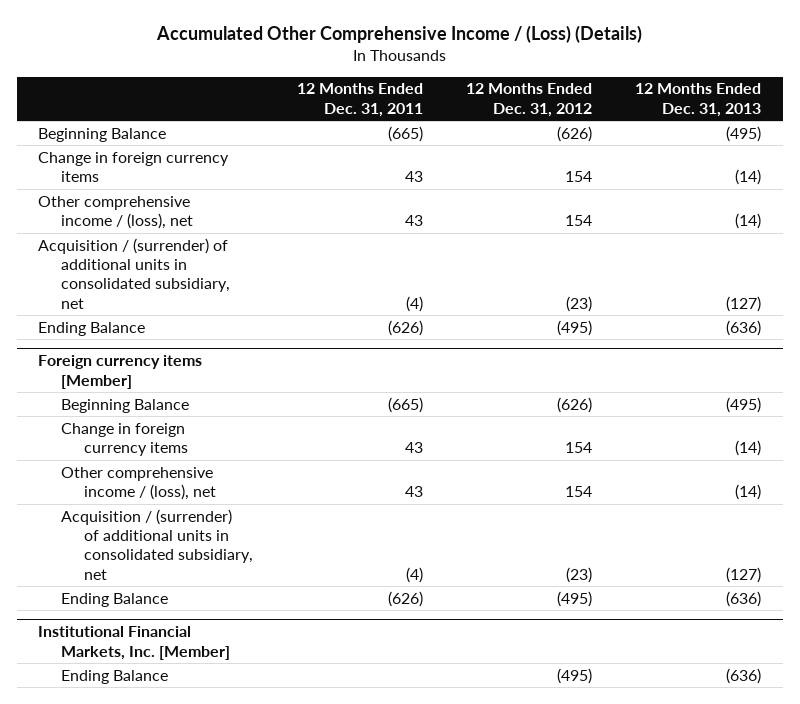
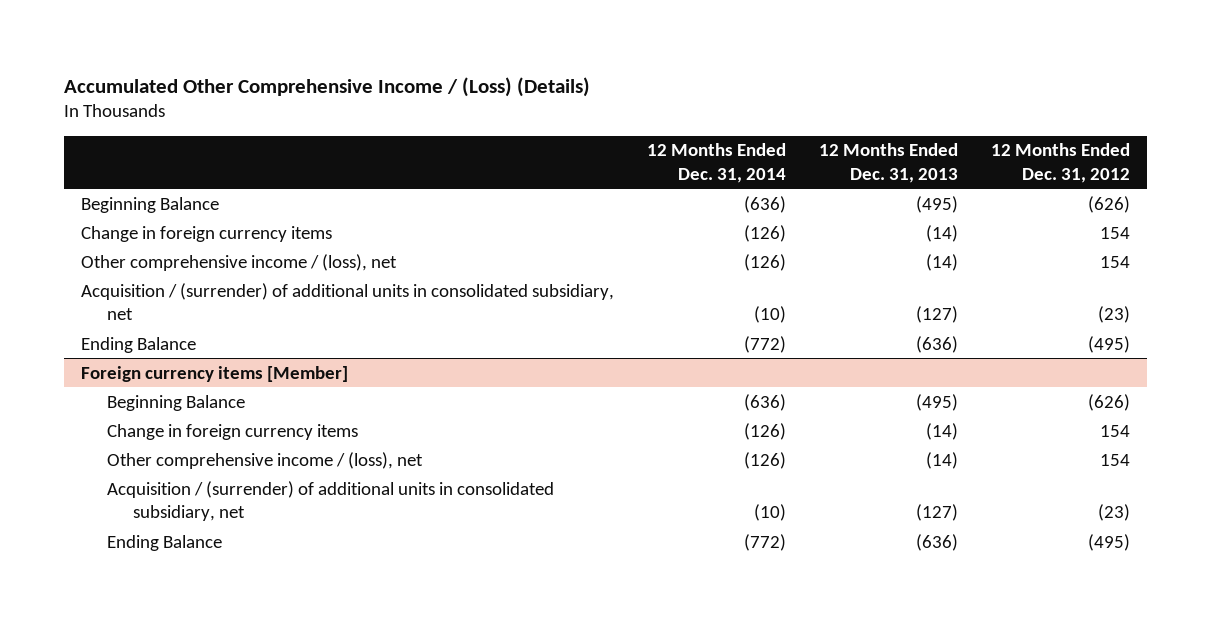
- | 12 Months Ended Dec. 31, 2011 | 12 Months Ended Dec. 31, 2012 | 12 Months Ended Dec. 31, 2013
+ | 12 Months Ended Dec. 31, 2014 | 12 Months Ended Dec. 31, 2013 | 12 Months Ended Dec. 31, 2012
- Institutional Financial Markets, Inc. [Member]
- Ending Balance | | (495) | (636)

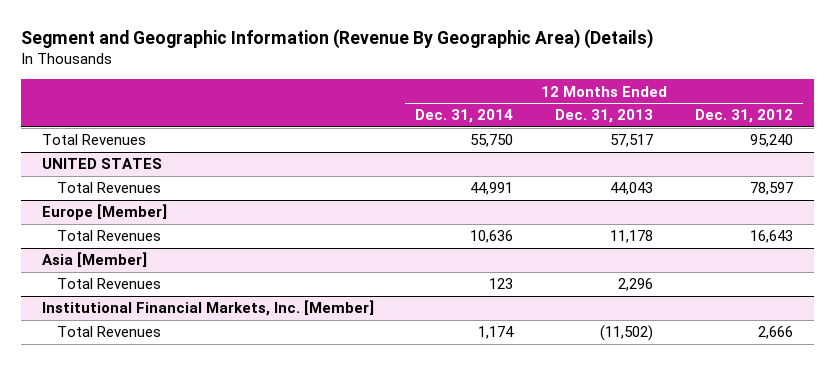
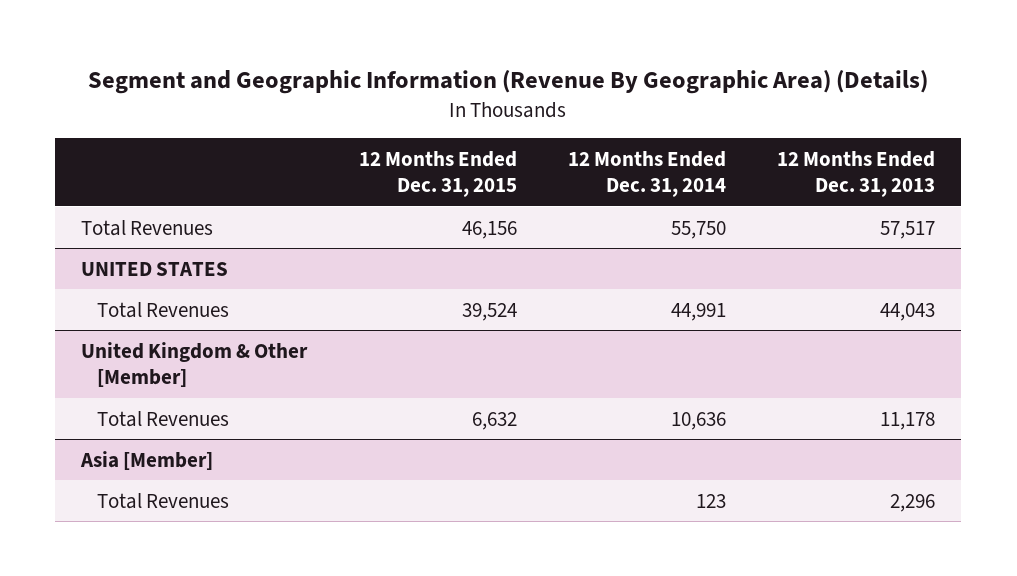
- | 12 Months Ended Dec. 31, 2014 | 12 Months Ended Dec. 31, 2013 | 12 Months Ended Dec. 31, 2012
+ | 12 Months Ended Dec. 31, 2015 | 12 Months Ended Dec. 31, 2014 | 12 Months Ended Dec. 31, 2013
- Europe [Member]
+ United Kingdom & Other [Member]
- Institutional Financial Markets, Inc. [Member]
- Total Revenues | 1,174 | (11,502) | 2,666

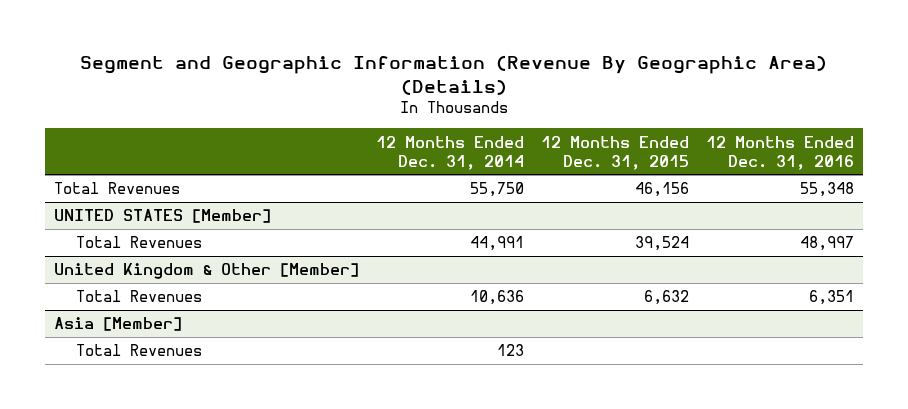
- | 12 Months Ended Dec. 31, 2015 | 12 Months Ended Dec. 31, 2014 | 12 Months Ended Dec. 31, 2013
+ | 12 Months Ended Dec. 31, 2014 | 12 Months Ended Dec. 31, 2015 | 12 Months Ended Dec. 31, 2016
- UNITED STATES
+ UNITED STATES [Member]

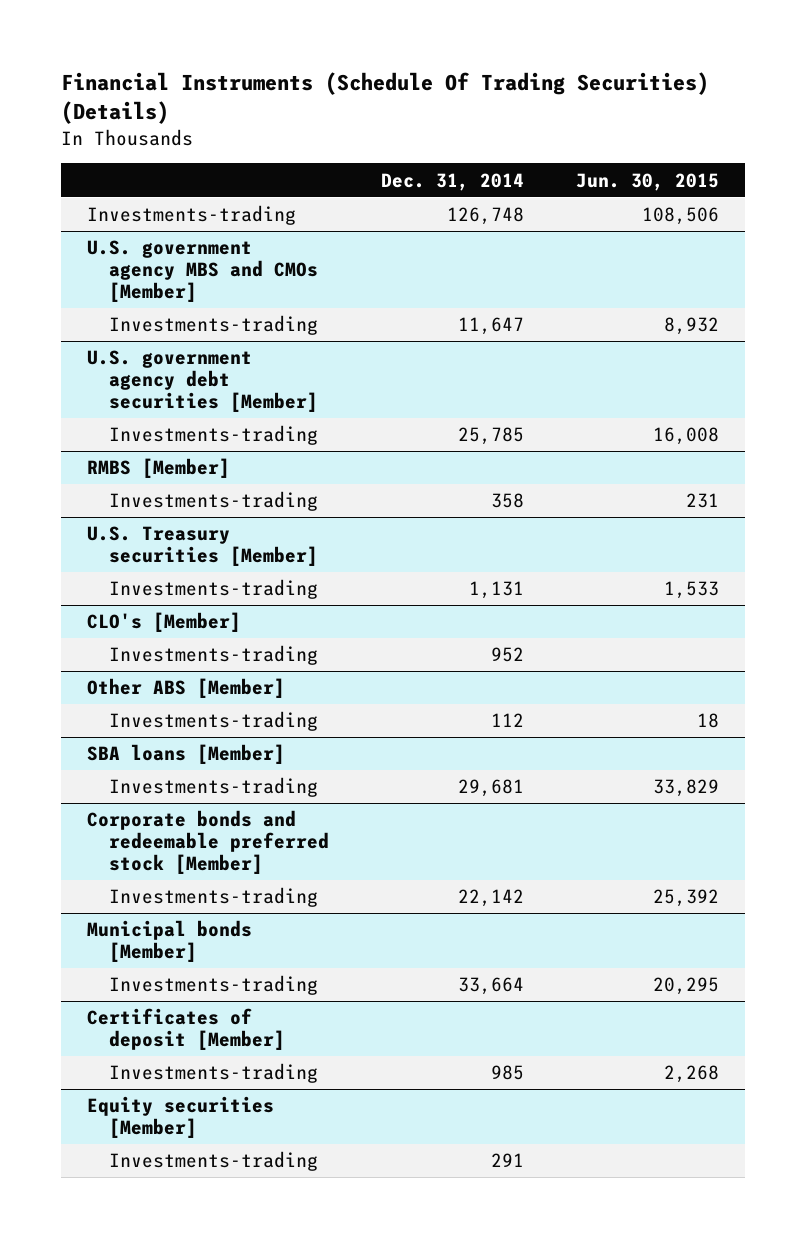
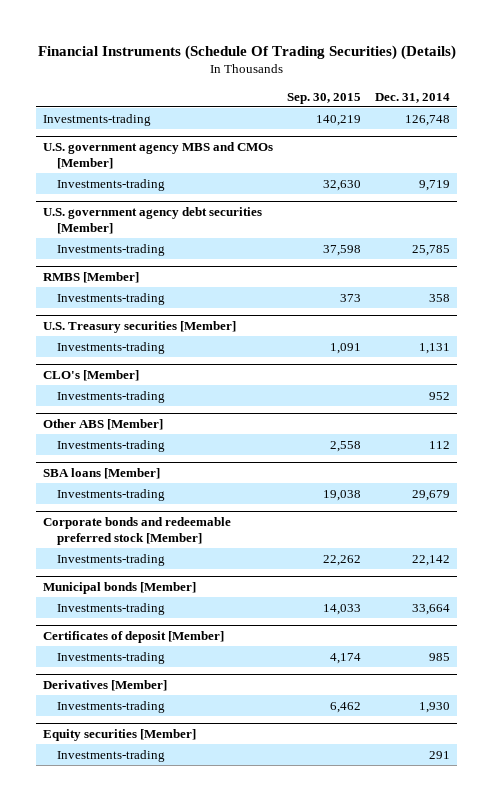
- | Dec. 31, 2014 | Jun. 30, 2015
+ | Sep. 30, 2015 | Dec. 31, 2014
@ U.S. government agency MBS and CMOs [Member]
- Investments-trading | 11,647 | 8,932
+ Investments-trading | 32,630 | 9,719
@ SBA loans [Member]
- Investments-trading | 29,681 | 33,829
+ Investments-trading | 19,038 | 29,679
+ Derivatives [Member]
+ Investments-trading | 6,462 | 1,930

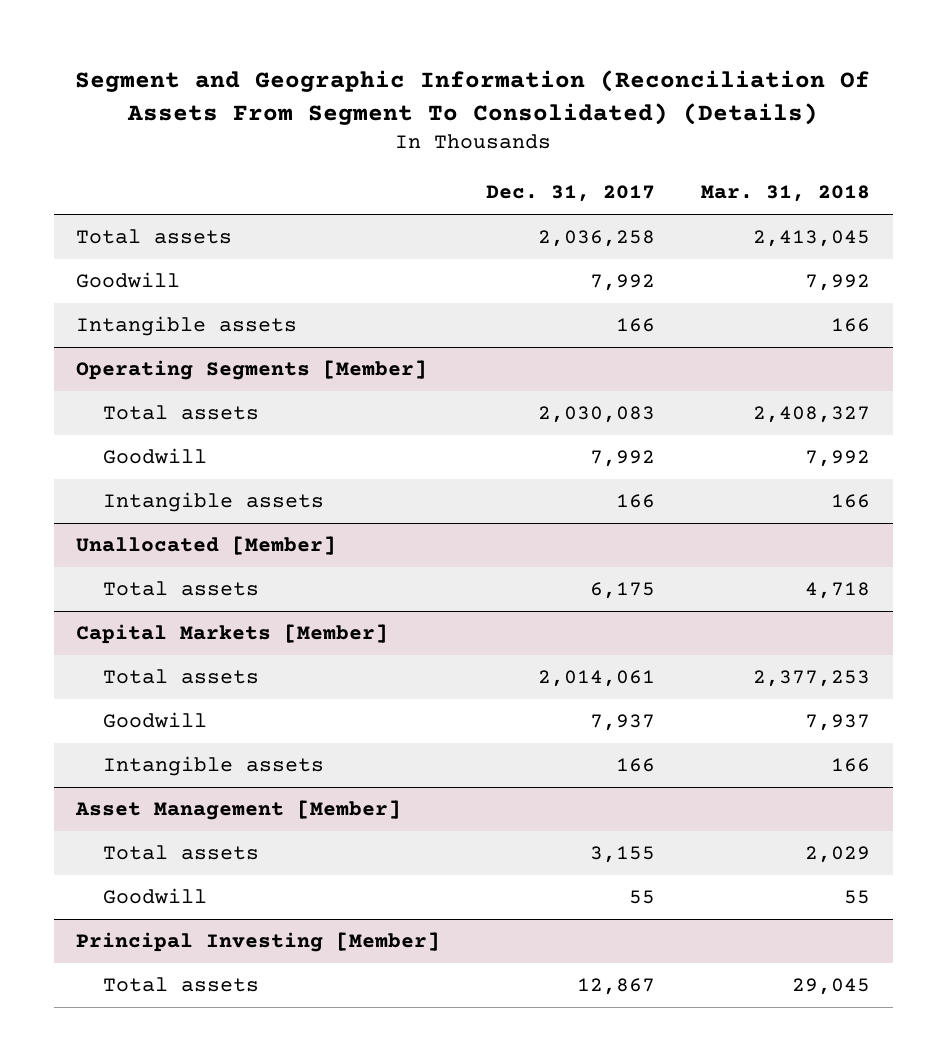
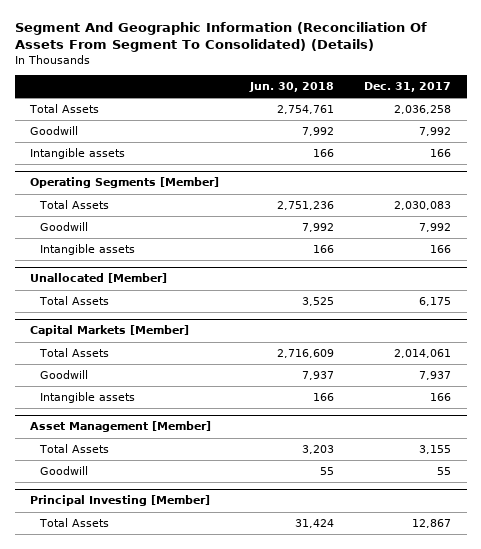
- Segment and Geographic Information (Reconciliation Of Assets From Segment To Consolidated) (Details)
+ Segment And Geographic Information (Reconciliation Of Assets From Segment To Consolidated) (Details)
- | Dec. 31, 2017 | Mar. 31, 2018
+ | Jun. 30, 2018 | Dec. 31, 2017
- Total assets | 2,036,258 | 2,413,045
+ Total Assets | 2,754,761 | 2,036,258
@ Operating Segments [Member]
- Total assets | 2,030,083 | 2,408,327
+ Total Assets | 2,751,236 | 2,030,083
@ Unallocated [Member]
- Total assets | 6,175 | 4,718
+ Total Assets | 3,525 | 6,175
@ Capital Markets [Member]
- Total assets | 2,014,061 | 2,377,253
+ Total Assets | 2,716,609 | 2,014,061
@ Asset Management [Member]
- Total assets | 3,155 | 2,029
+ Total Assets | 3,203 | 3,155
@ Principal Investing [Member]
- Total assets | 12,867 | 29,045
+ Total Assets | 31,424 | 12,867

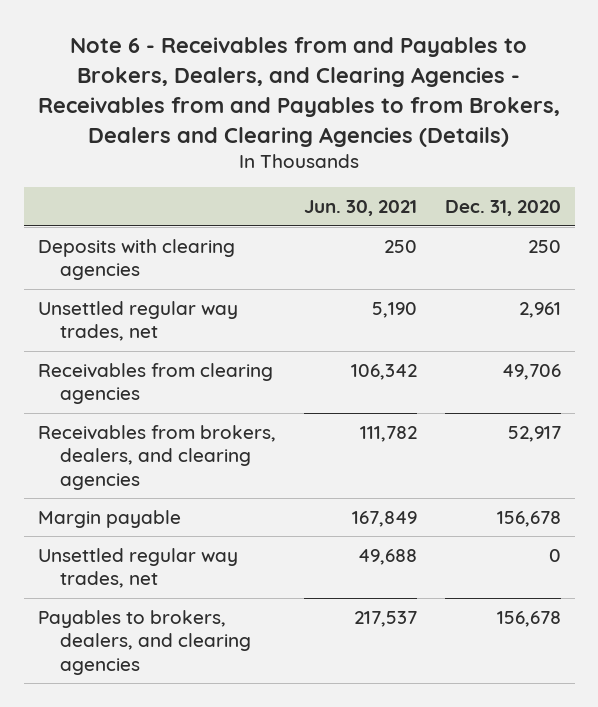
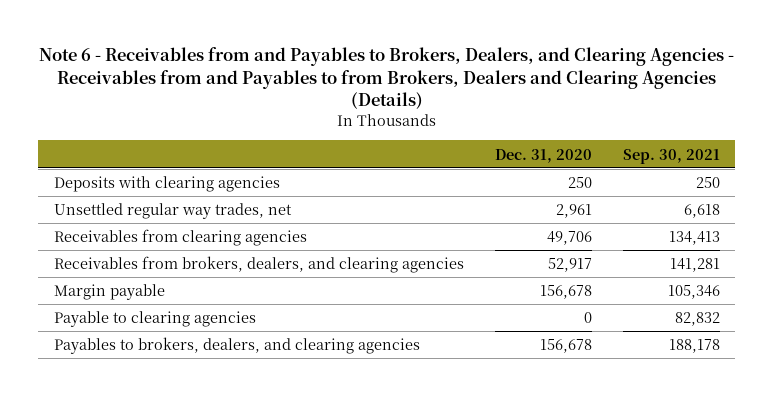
- | Jun. 30, 2021 | Dec. 31, 2020
+ | Dec. 31, 2020 | Sep. 30, 2021
- Unsettled regular way trades, net | 49,688 | 0
+ Payable to clearing agencies | 0 | 82,832

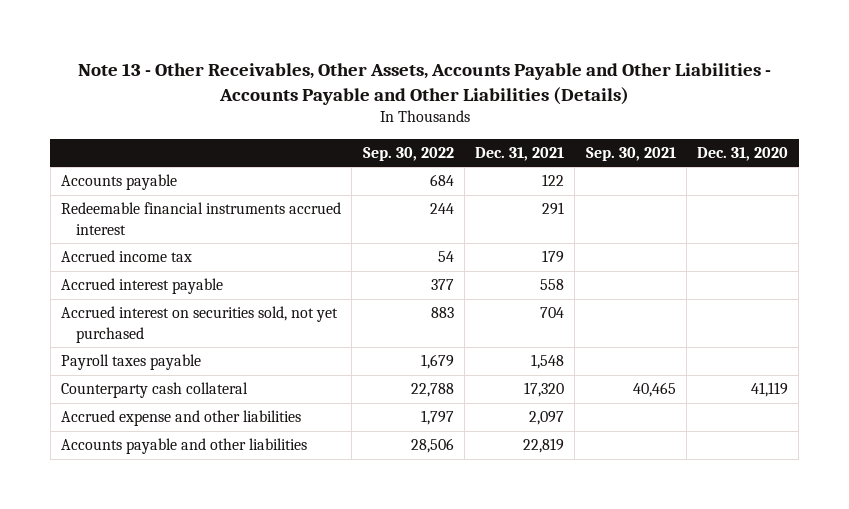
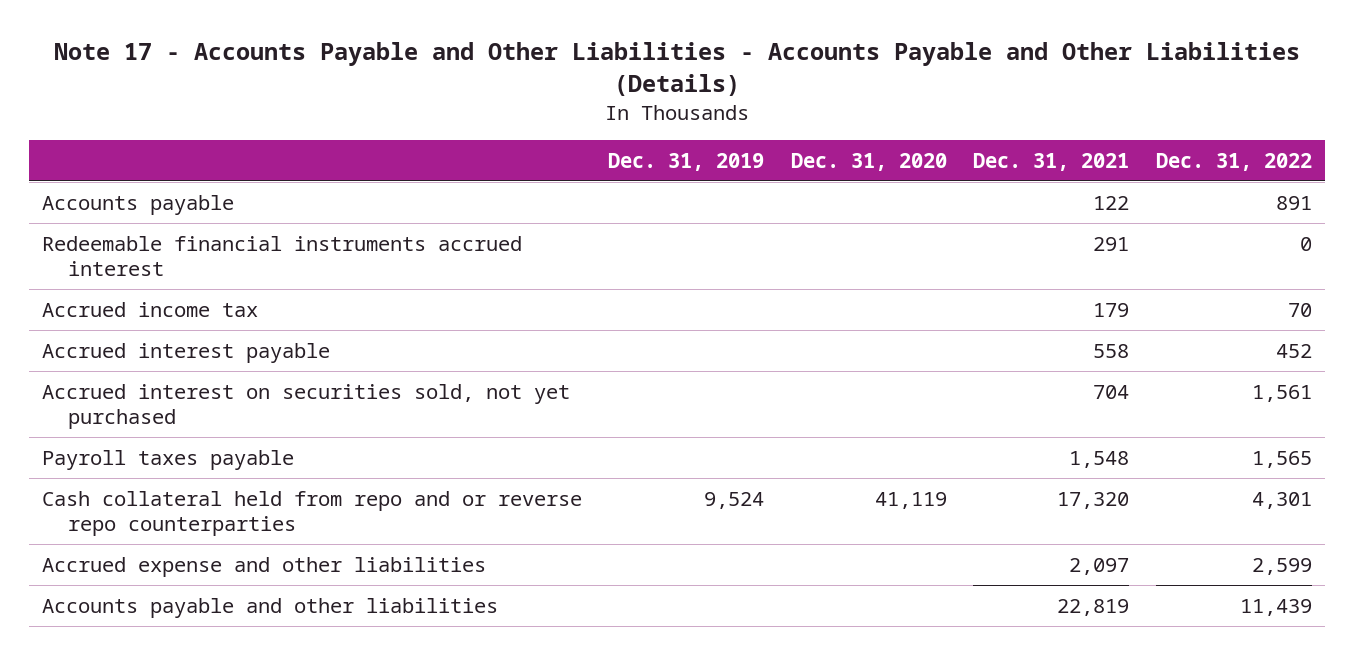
- Note 13 - Other Receivables, Other Assets, Accounts Payable and Other Liabilities - Accounts Payable and Other Liabilities (Details)
+ Note 17 - Accounts Payable and Other Liabilities - Accounts Payable and Other Liabilities (Details)
- | Sep. 30, 2022 | Dec. 31, 2021 | Sep. 30, 2021 | Dec. 31, 2020
+ | Dec. 31, 2019 | Dec. 31, 2020 | Dec. 31, 2021 | Dec. 31, 2022
- Counterparty cash collateral | 22,788 | 17,320 | 40,465 | 41,119
+ Cash collateral held from repo and or reverse repo counterparties | 9,524 | 41,119 | 17,320 | 4,301

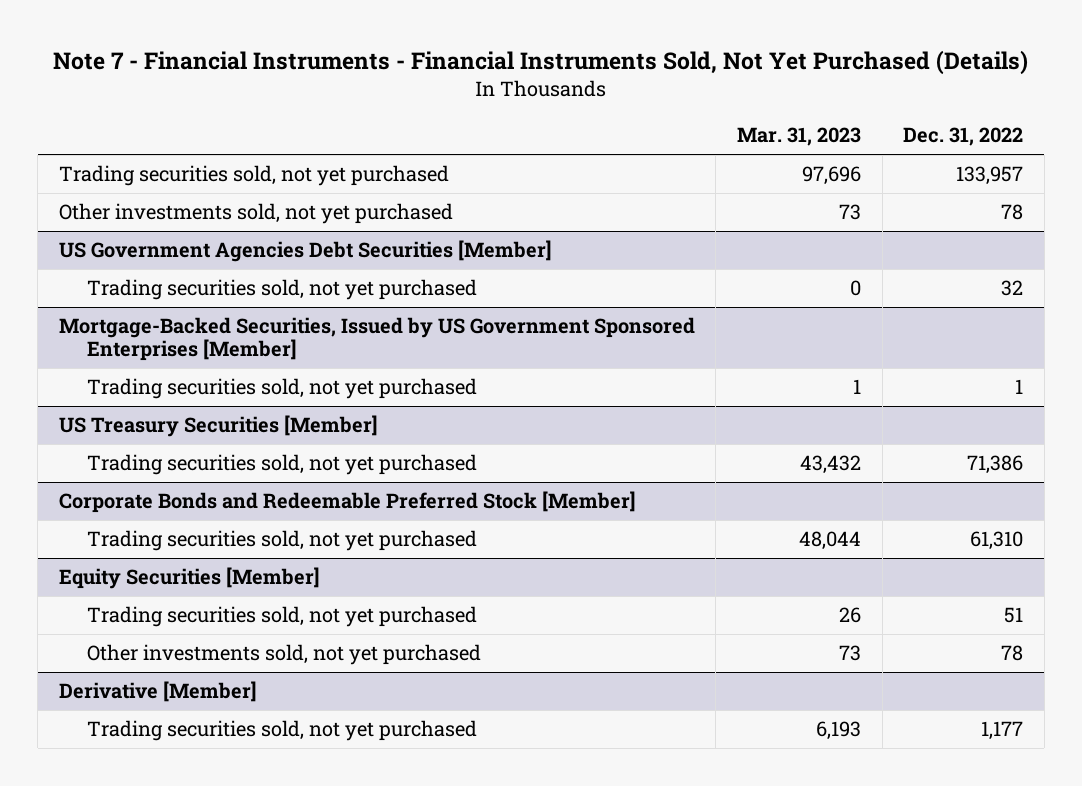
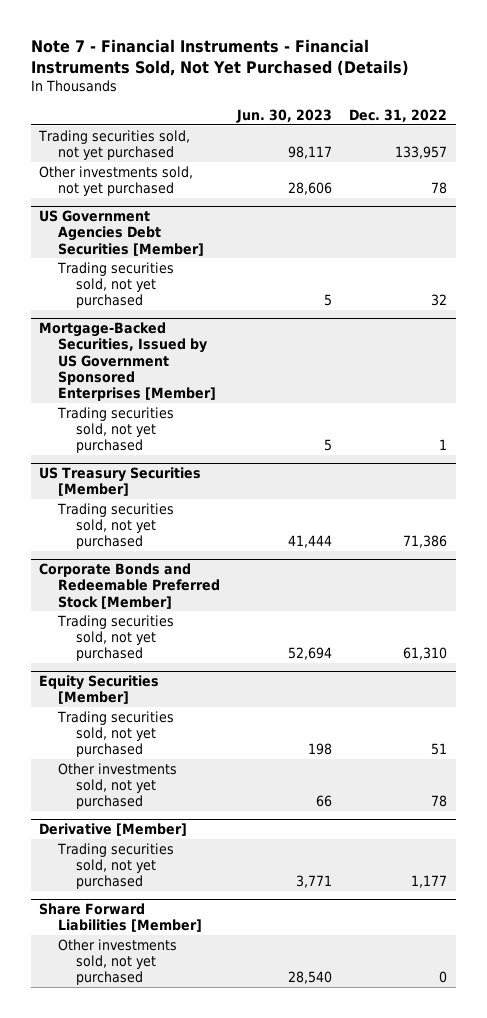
- | Mar. 31, 2023 | Dec. 31, 2022
+ | Jun. 30, 2023 | Dec. 31, 2022
+ Share Forward Liabilities [Member]
+ Other investments sold, not yet purchased | 28,540 | 0

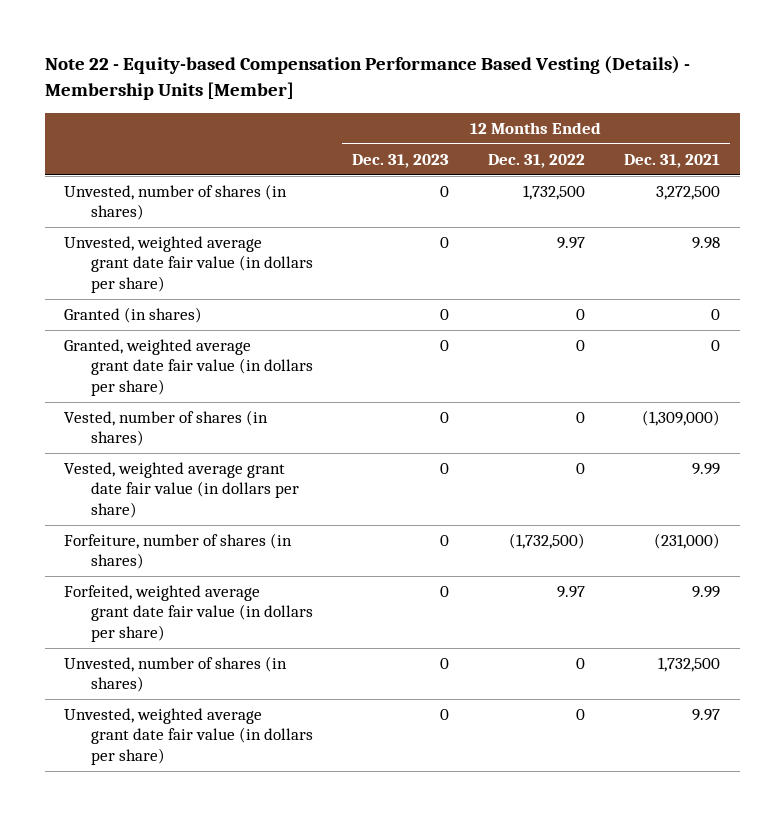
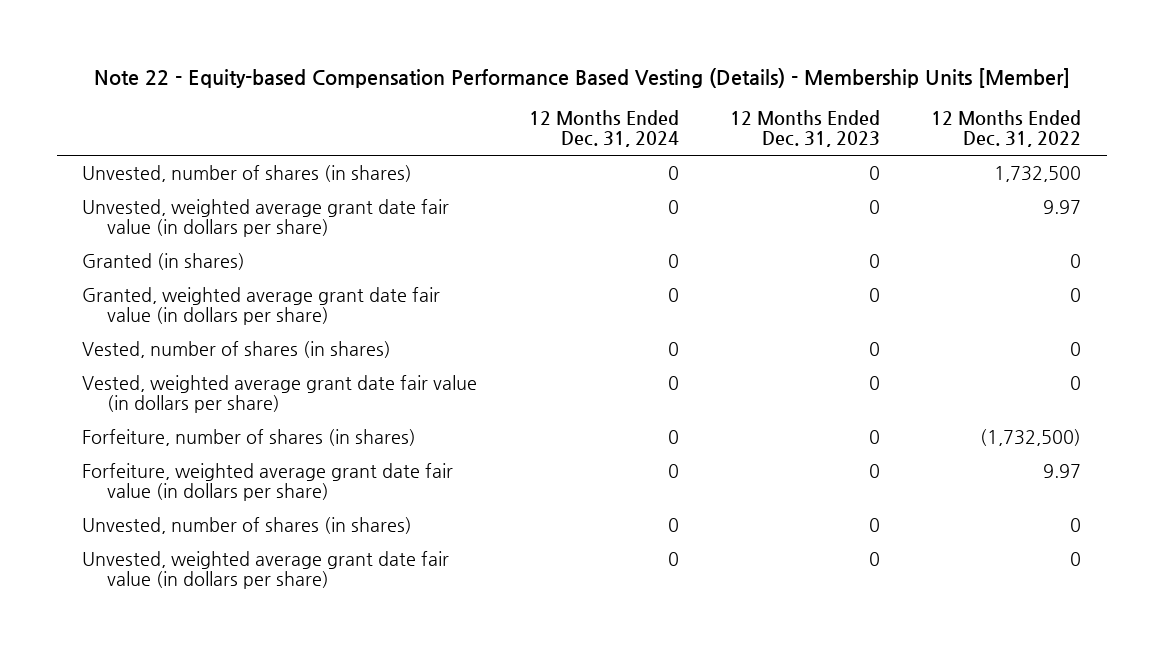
- | 12 Months Ended Dec. 31, 2023 | 12 Months Ended Dec. 31, 2022 | 12 Months Ended Dec. 31, 2021
+ | 12 Months Ended Dec. 31, 2024 | 12 Months Ended Dec. 31, 2023 | 12 Months Ended Dec. 31, 2022
- Forfeited, weighted average grant date fair value (in dollars per share) | 0 | 9.97 | 9.99
+ Forfeiture, weighted average grant date fair value (in dollars per share) | 0 | 0 | 9.97

